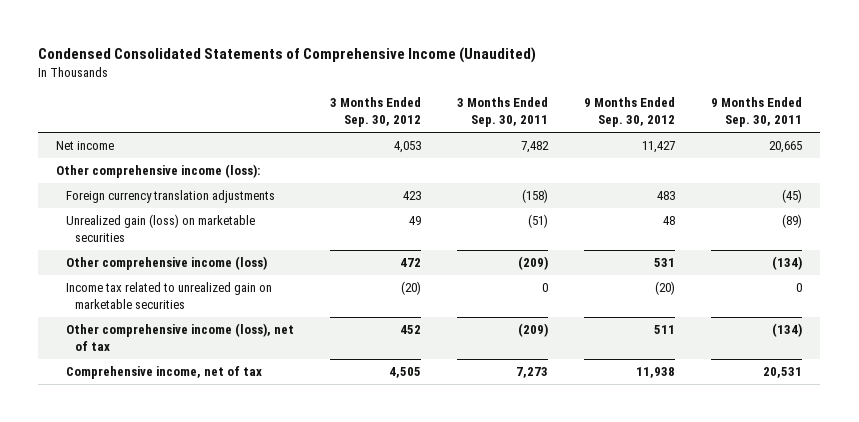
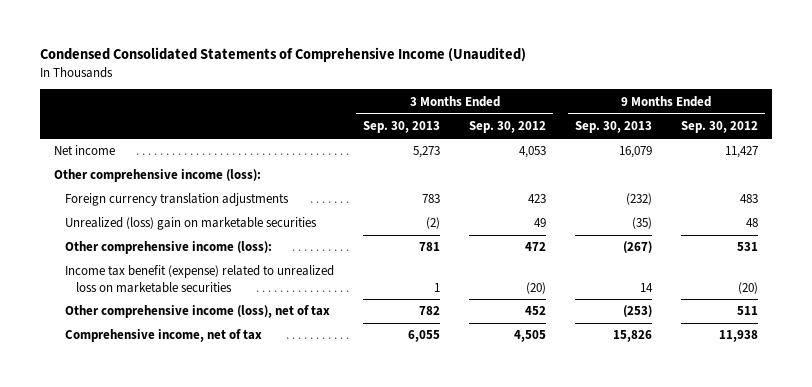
- | 3 Months Ended Sep. 30, 2012 | 3 Months Ended Sep. 30, 2011 | 9 Months Ended Sep. 30, 2012 | 9 Months Ended Sep. 30, 2011
+ | 3 Months Ended Sep. 30, 2013 | 3 Months Ended Sep. 30, 2012 | 9 Months Ended Sep. 30, 2013 | 9 Months Ended Sep. 30, 2012
- Unrealized gain (loss) on marketable securities | 49 | (51) | 48 | (89)
- Other comprehensive income (loss) | 472 | (209) | 531 | (134)
- Income tax related to unrealized gain on marketable securities | (20) | 0 | (20) | 0
+ Unrealized (loss) gain on marketable securities | (2) | 49 | (35) | 48
+ Other comprehensive income (loss): | 781 | 472 | (267) | 531
+ Income tax benefit (expense) related to unrealized loss on marketable securities | 1 | (20) | 14 | (20)

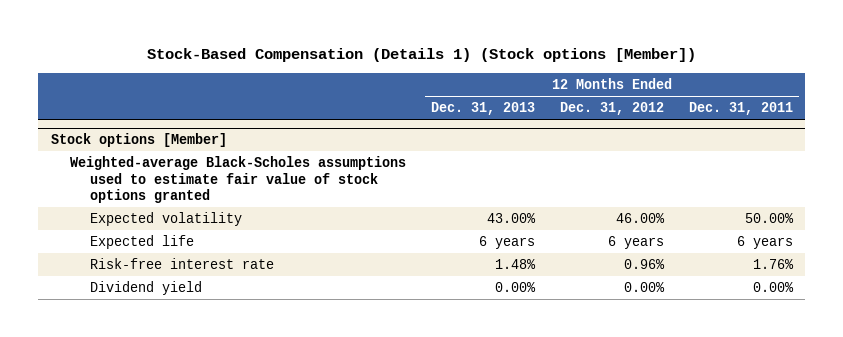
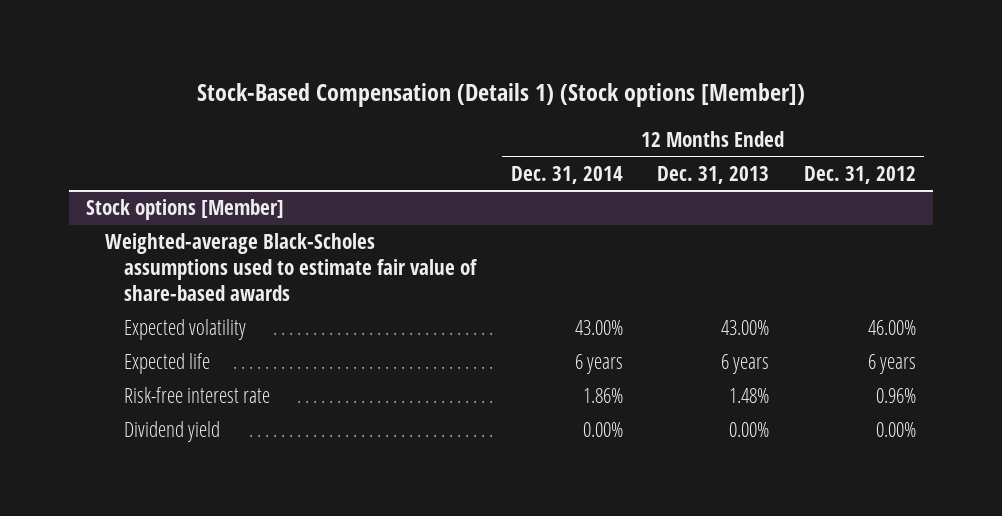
- | 12 Months Ended Dec. 31, 2013 | 12 Months Ended Dec. 31, 2012 | 12 Months Ended Dec. 31, 2011
+ | 12 Months Ended Dec. 31, 2014 | 12 Months Ended Dec. 31, 2013 | 12 Months Ended Dec. 31, 2012
@ Stock options [Member]
- Weighted-average Black-Scholes assumptions used to estimate fair value of stock options granted
+ Weighted-average Black-Scholes assumptions used to estimate fair value of share-based awards

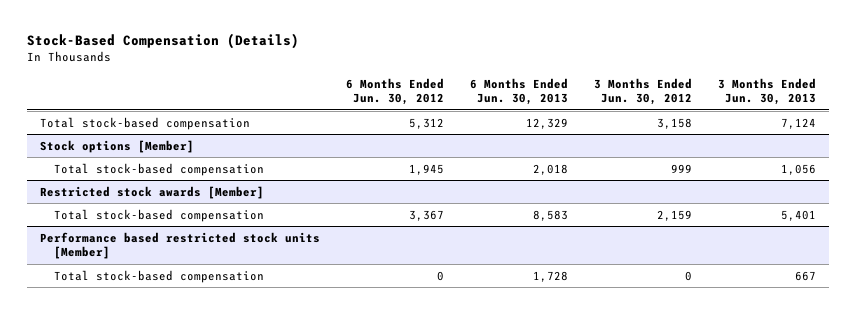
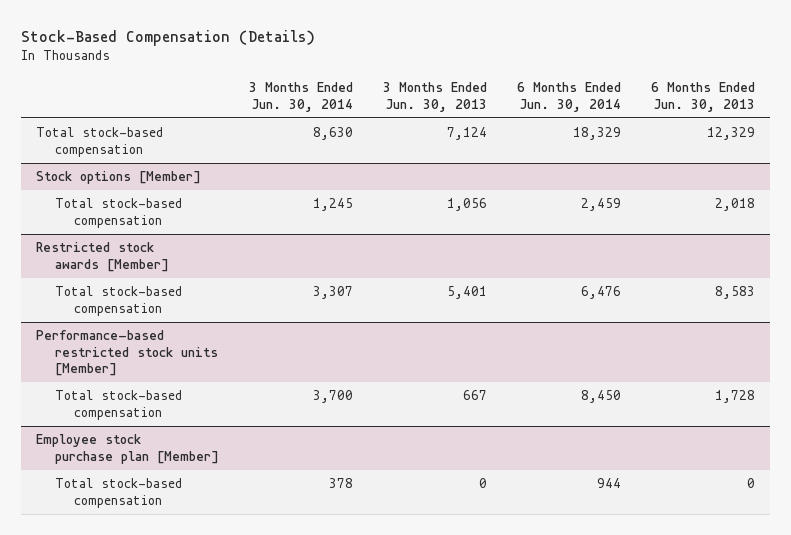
- | 6 Months Ended Jun. 30, 2012 | 6 Months Ended Jun. 30, 2013 | 3 Months Ended Jun. 30, 2012 | 3 Months Ended Jun. 30, 2013
+ | 3 Months Ended Jun. 30, 2014 | 3 Months Ended Jun. 30, 2013 | 6 Months Ended Jun. 30, 2014 | 6 Months Ended Jun. 30, 2013
- Performance based restricted stock units [Member]
+ Performance-based restricted stock units [Member]
+ Employee stock purchase plan [Member]
+ Total stock-based compensation | 378 | 0 | 944 | 0

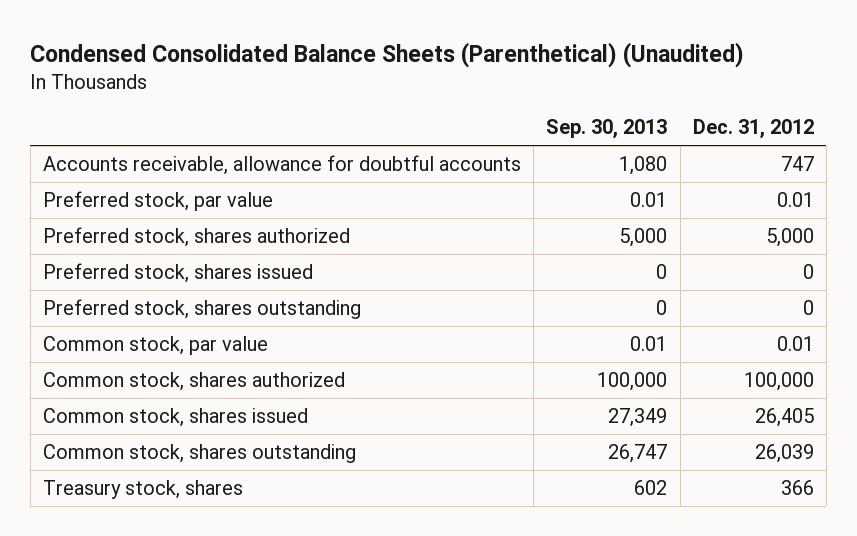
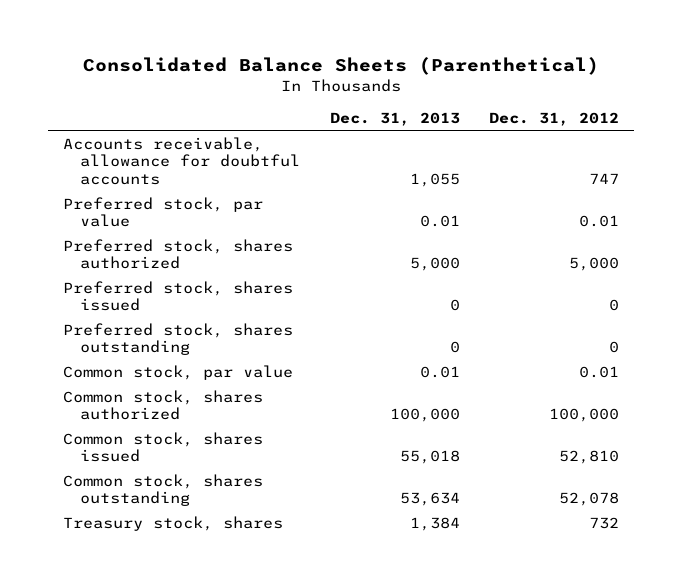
- Condensed Consolidated Balance Sheets (Parenthetical) (Unaudited)
+ Consolidated Balance Sheets (Parenthetical)
- | Sep. 30, 2013 | Dec. 31, 2012
+ | Dec. 31, 2013 | Dec. 31, 2012
- Common stock, shares issued | 27,349 | 26,405
- Common stock, shares outstanding | 26,747 | 26,039
- Treasury stock, shares | 602 | 366
+ Common stock, shares issued | 55,018 | 52,810
+ Common stock, shares outstanding | 53,634 | 52,078
+ Treasury stock, shares | 1,384 | 732

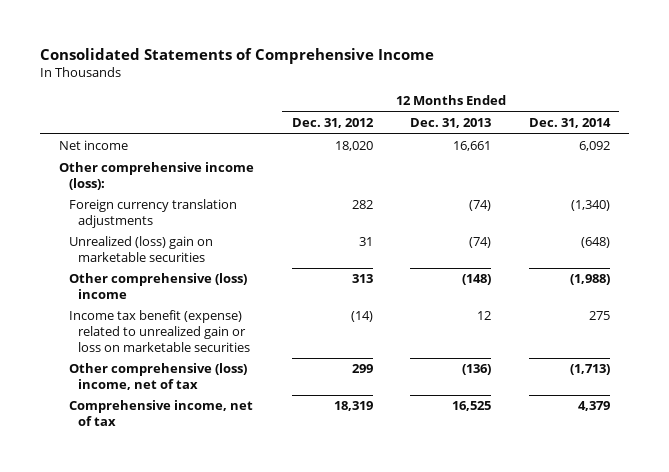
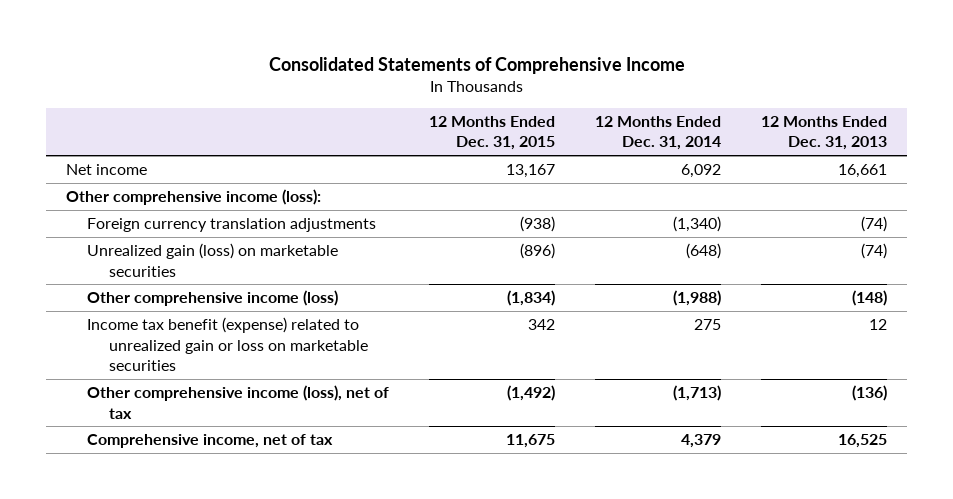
- | 12 Months Ended Dec. 31, 2012 | 12 Months Ended Dec. 31, 2013 | 12 Months Ended Dec. 31, 2014
+ | 12 Months Ended Dec. 31, 2015 | 12 Months Ended Dec. 31, 2014 | 12 Months Ended Dec. 31, 2013
- Unrealized (loss) gain on marketable securities | 31 | (74) | (648)
- Other comprehensive (loss) income | 313 | (148) | (1,988)
+ Unrealized gain (loss) on marketable securities | (896) | (648) | (74)
+ Other comprehensive income (loss) | (1,834) | (1,988) | (148)
- Other comprehensive (loss) income, net of tax | 299 | (136) | (1,713)
+ Other comprehensive income (loss), net of tax | (1,492) | (1,713) | (136)

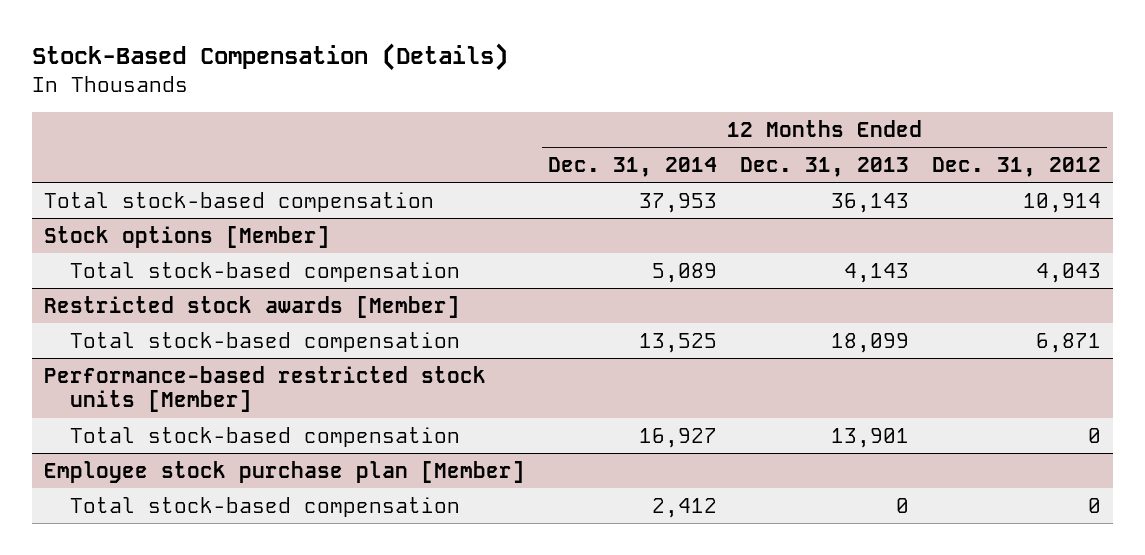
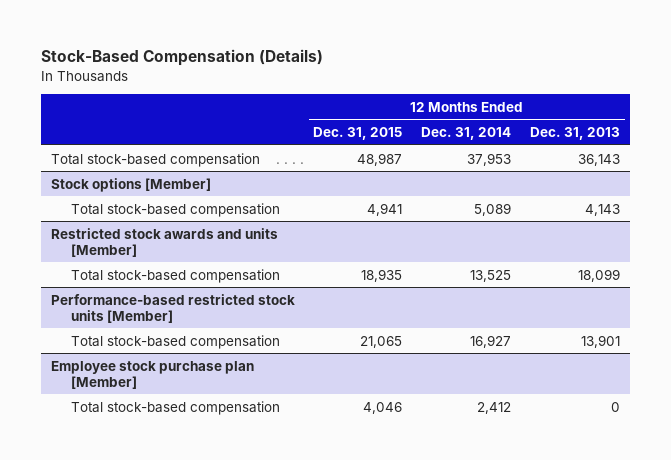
- | 12 Months Ended Dec. 31, 2014 | 12 Months Ended Dec. 31, 2013 | 12 Months Ended Dec. 31, 2012
+ | 12 Months Ended Dec. 31, 2015 | 12 Months Ended Dec. 31, 2014 | 12 Months Ended Dec. 31, 2013
- Restricted stock awards [Member]
+ Restricted stock awards and units [Member]

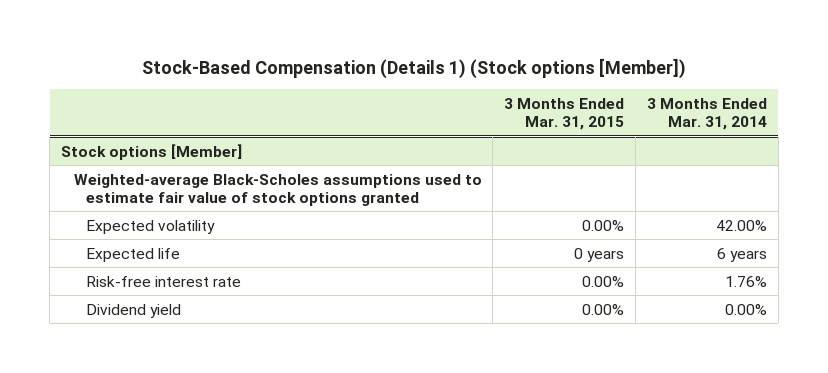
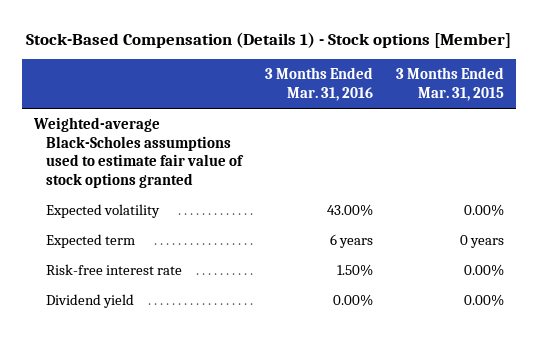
- Stock-Based Compensation (Details 1) (Stock options [Member])
+ Stock-Based Compensation (Details 1) - Stock options [Member]
- | 3 Months Ended Mar. 31, 2015 | 3 Months Ended Mar. 31, 2014
+ | 3 Months Ended Mar. 31, 2016 | 3 Months Ended Mar. 31, 2015
- Stock options [Member]
- Expected life | 0 years | 6 years
+ Expected term | 6 years | 0 years

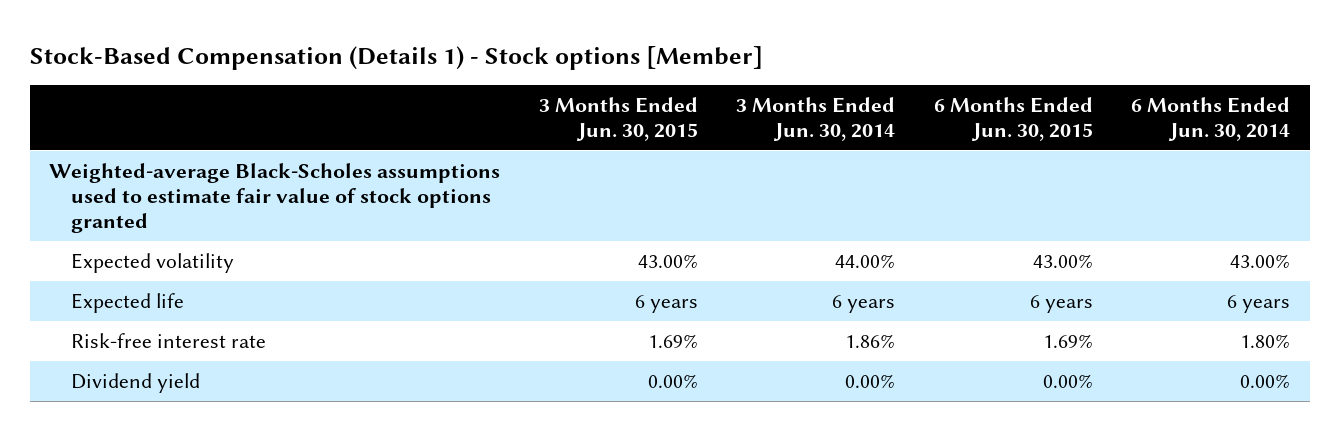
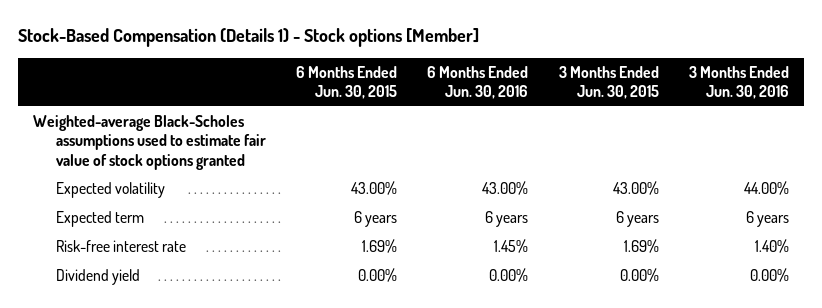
- | 3 Months Ended Jun. 30, 2015 | 3 Months Ended Jun. 30, 2014 | 6 Months Ended Jun. 30, 2015 | 6 Months Ended Jun. 30, 2014
+ | 6 Months Ended Jun. 30, 2015 | 6 Months Ended Jun. 30, 2016 | 3 Months Ended Jun. 30, 2015 | 3 Months Ended Jun. 30, 2016
- Expected life | 6 years | 6 years | 6 years | 6 years
+ Expected term | 6 years | 6 years | 6 years | 6 years

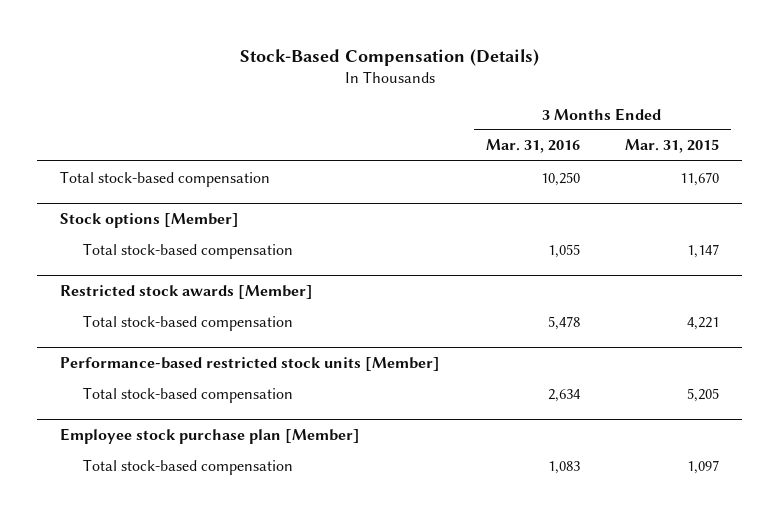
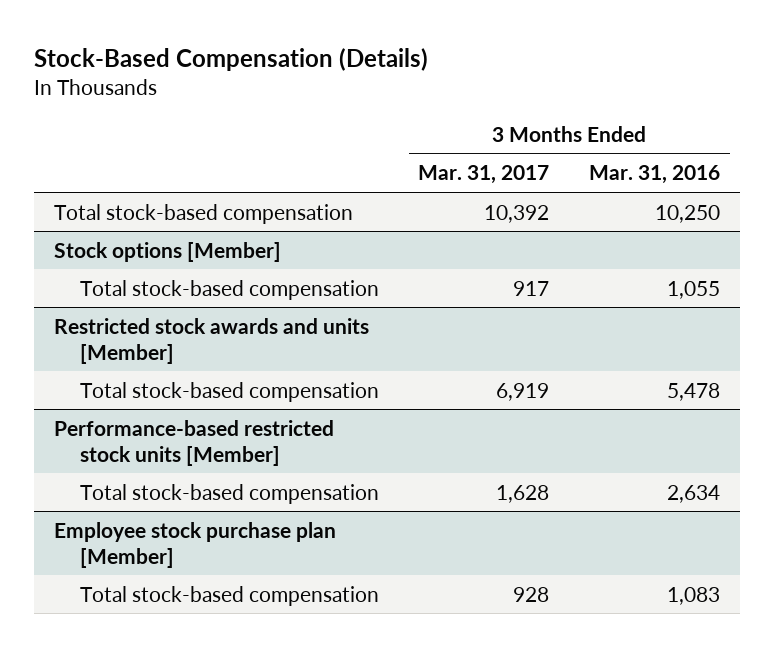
- | 3 Months Ended Mar. 31, 2016 | 3 Months Ended Mar. 31, 2015
+ | 3 Months Ended Mar. 31, 2017 | 3 Months Ended Mar. 31, 2016
- Restricted stock awards [Member]
+ Restricted stock awards and units [Member]

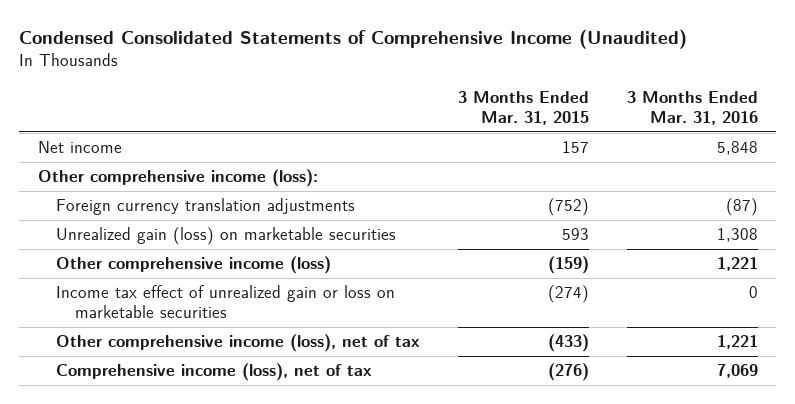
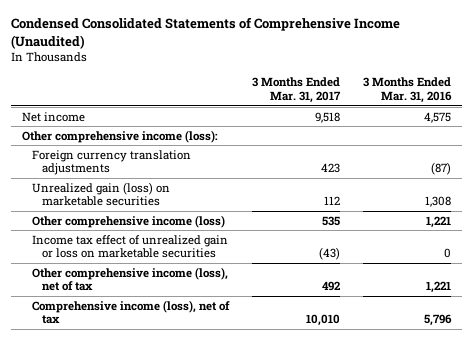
- | 3 Months Ended Mar. 31, 2015 | 3 Months Ended Mar. 31, 2016
+ | 3 Months Ended Mar. 31, 2017 | 3 Months Ended Mar. 31, 2016
- Net income | 157 | 5,848
+ Net income | 9,518 | 4,575
- Comprehensive income (loss), net of tax | (276) | 7,069
+ Comprehensive income (loss), net of tax | 10,010 | 5,796

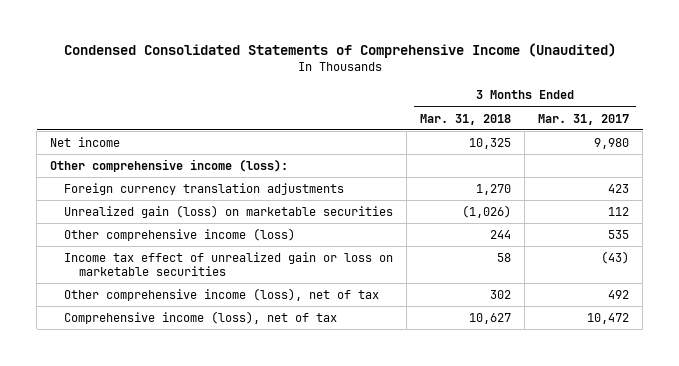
- | 3 Months Ended Mar. 31, 2017 | 3 Months Ended Mar. 31, 2016
+ | 3 Months Ended Mar. 31, 2018 | 3 Months Ended Mar. 31, 2017
- Net income | 9,518 | 4,575
+ Net income | 10,325 | 9,980
- Comprehensive income (loss), net of tax | 10,010 | 5,796
+ Comprehensive income (loss), net of tax | 10,627 | 10,472

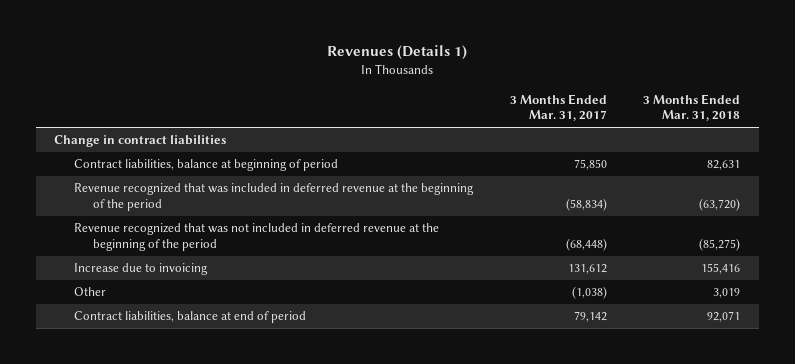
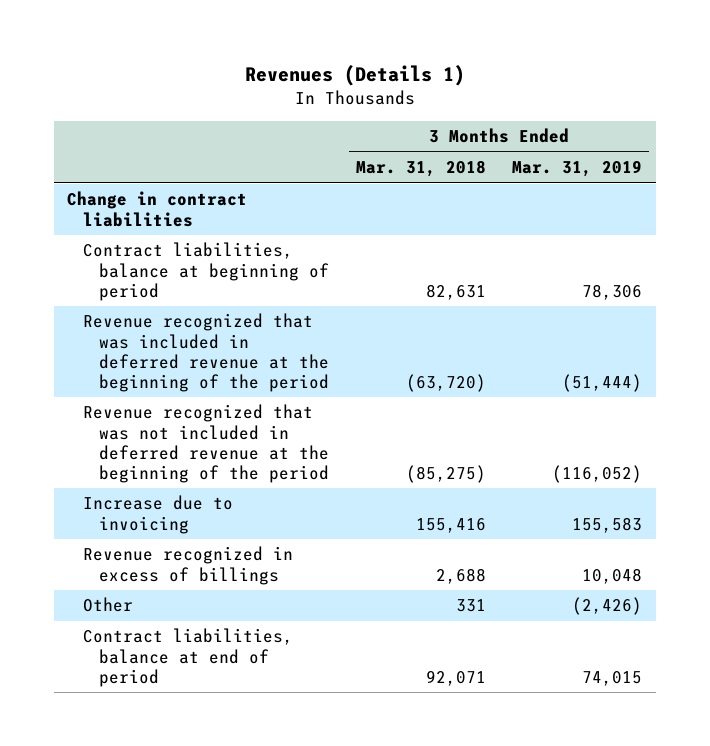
- | 3 Months Ended Mar. 31, 2017 | 3 Months Ended Mar. 31, 2018
+ | 3 Months Ended Mar. 31, 2018 | 3 Months Ended Mar. 31, 2019
- Other | (1,038) | 3,019
+ Revenue recognized in excess of billings | 2,688 | 10,048
+ Other | 331 | (2,426)

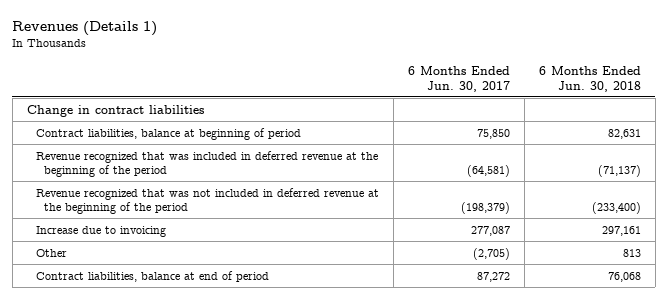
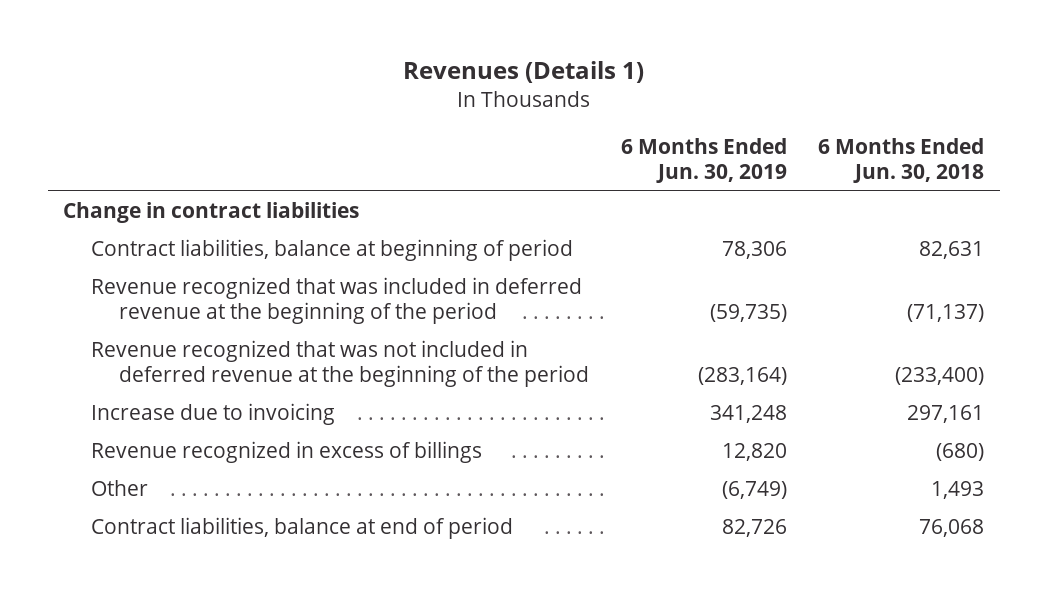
- | 6 Months Ended Jun. 30, 2017 | 6 Months Ended Jun. 30, 2018
+ | 6 Months Ended Jun. 30, 2019 | 6 Months Ended Jun. 30, 2018
- Other | (2,705) | 813
+ Revenue recognized in excess of billings | 12,820 | (680)
+ Other | (6,749) | 1,493

